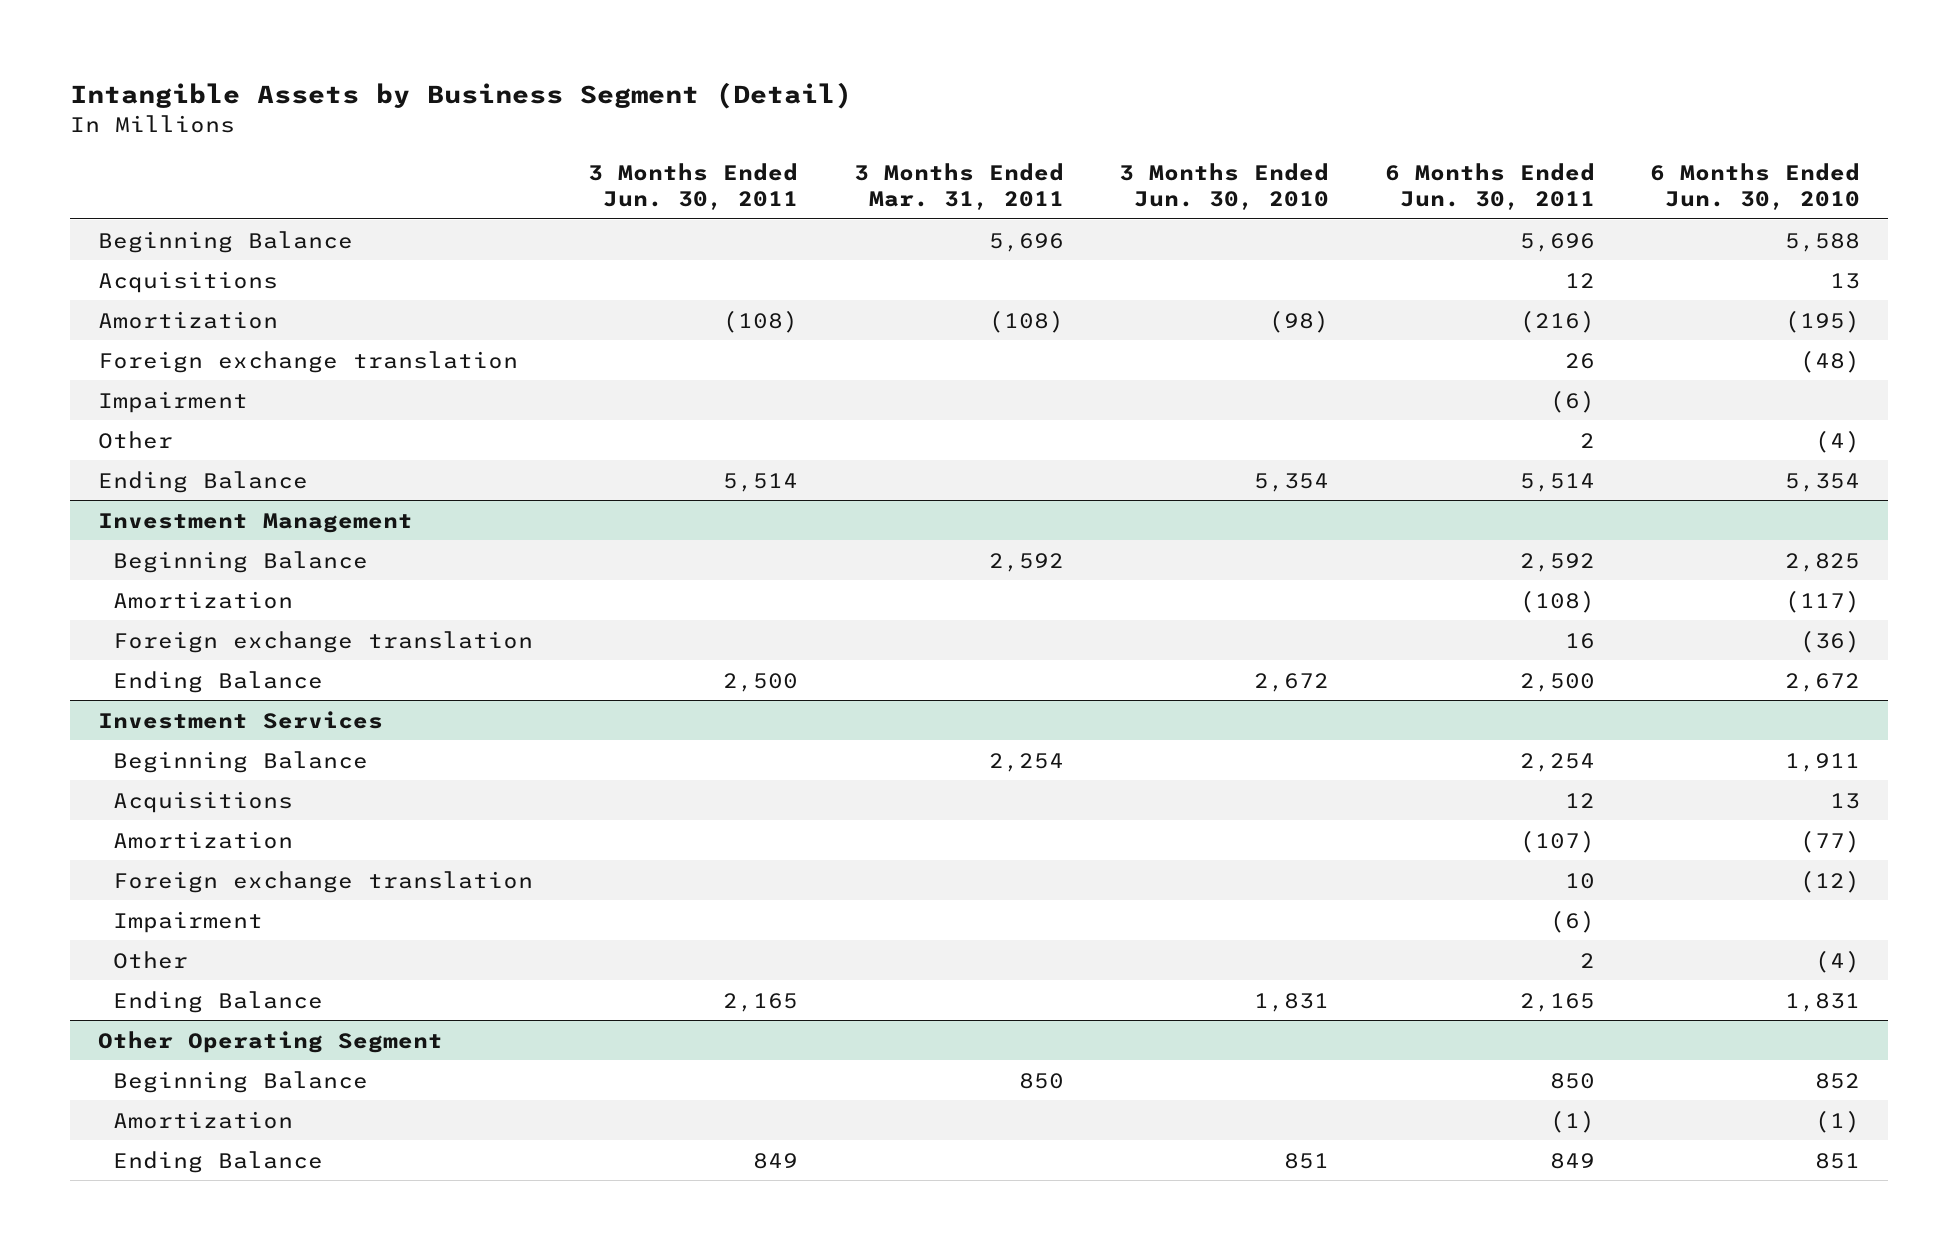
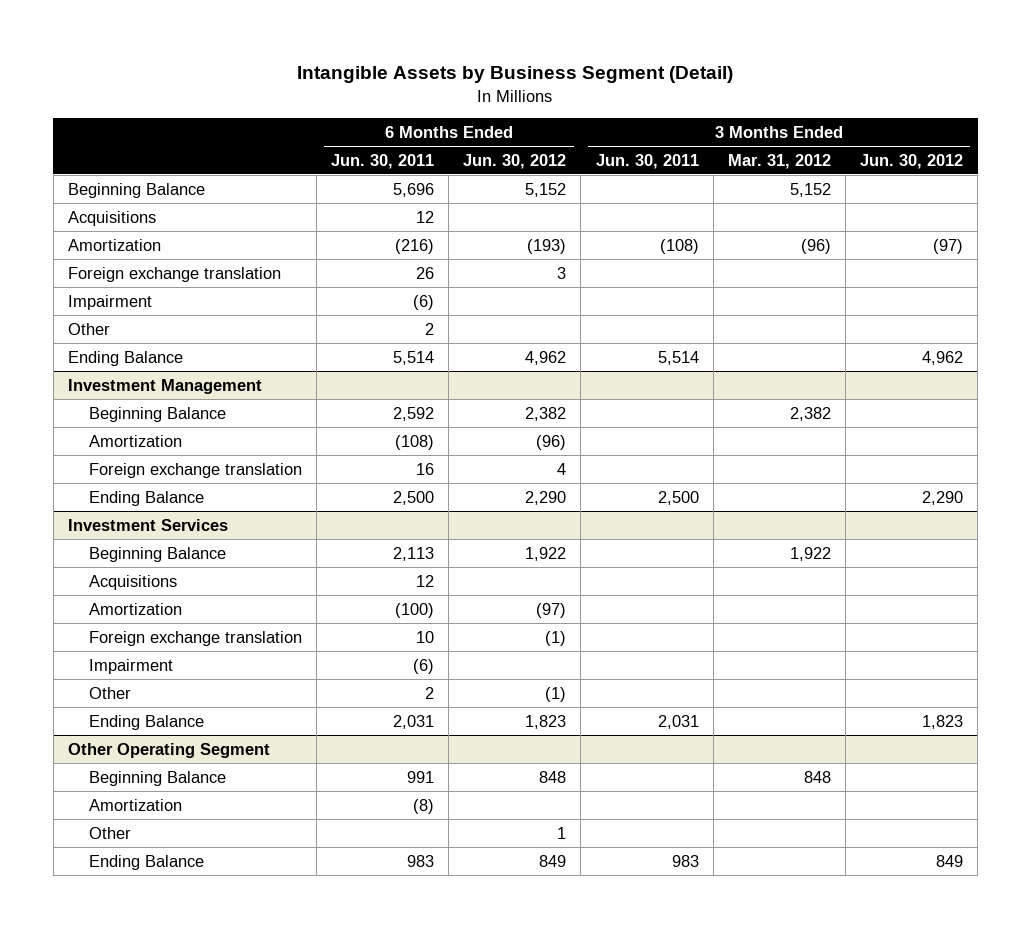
- | 3 Months Ended Jun. 30, 2011 | 3 Months Ended Mar. 31, 2011 | 3 Months Ended Jun. 30, 2010 | 6 Months Ended Jun. 30, 2011 | 6 Months Ended Jun. 30, 2010
+ | 6 Months Ended Jun. 30, 2011 | 6 Months Ended Jun. 30, 2012 | 3 Months Ended Jun. 30, 2011 | 3 Months Ended Mar. 31, 2012 | 3 Months Ended Jun. 30, 2012
@ Investment Services
- Beginning Balance | | 2,254 | | 2,254 | 1,911
+ Beginning Balance | 2,113 | 1,922 | | 1,922 |
- Amortization | | | | (107) | (77)
+ Amortization | (100) | (97) | | |
- Ending Balance | 2,165 | | 1,831 | 2,165 | 1,831
+ Ending Balance | 2,031 | 1,823 | 2,031 | | 1,823
@ Other Operating Segment
- Beginning Balance | | 850 | | 850 | 852
- Amortization | | | | (1) | (1)
- Ending Balance | 849 | | 851 | 849 | 851
+ Beginning Balance | 991 | 848 | | 848 |
+ Amortization | (8) | | | |
+ Other | | 1 | | |
+ Ending Balance | 983 | 849 | 983 | | 849

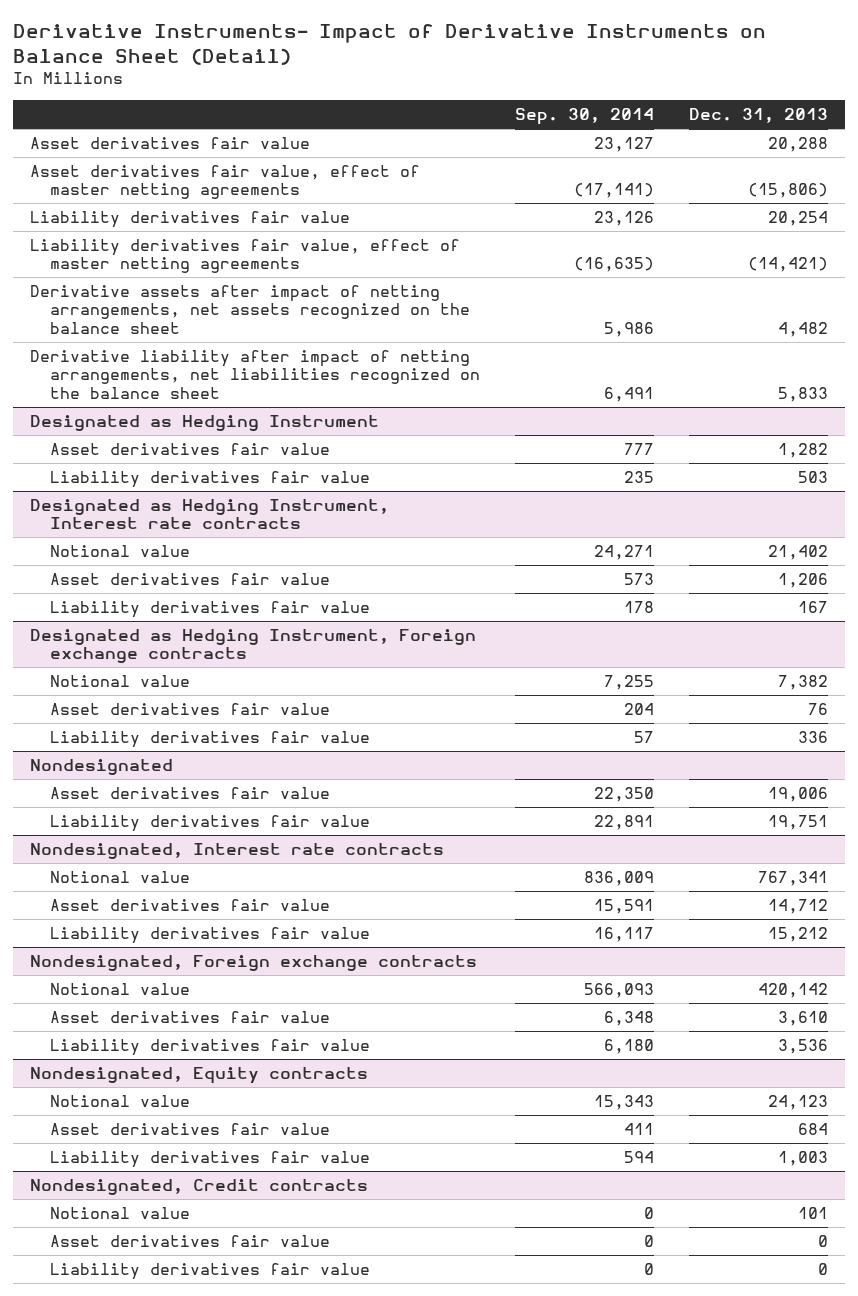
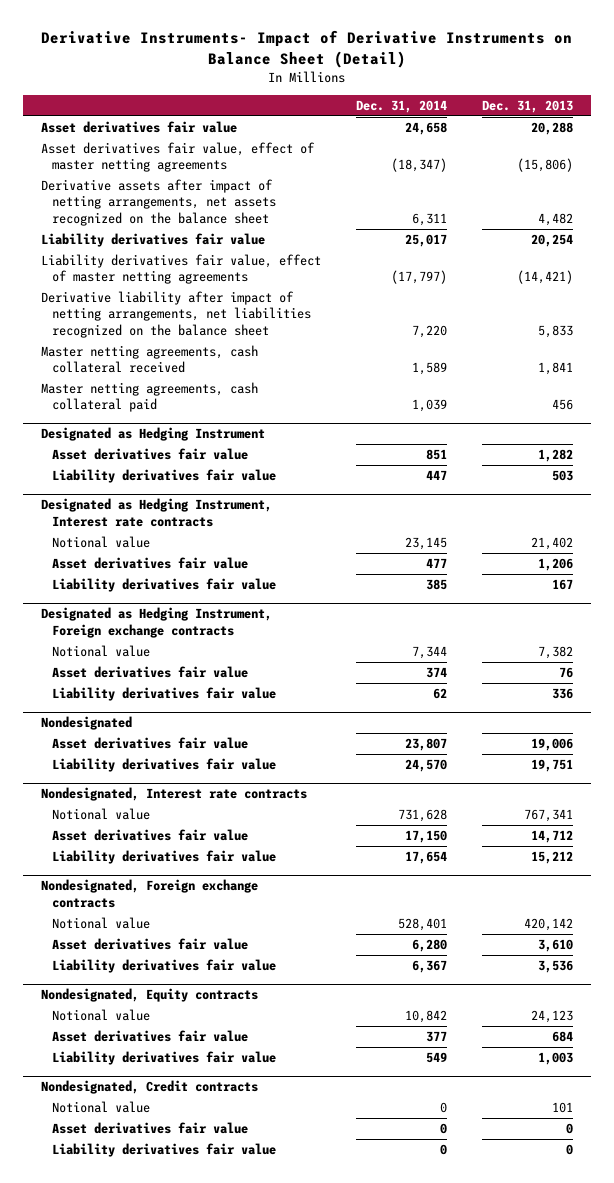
- | Sep. 30, 2014 | Dec. 31, 2013
+ | Dec. 31, 2014 | Dec. 31, 2013
moved up: Derivative assets after impact of netting arrangements, net assets recognized on the balance sheet | 6,311 | 4,482
+ Master netting agreements, cash collateral received | 1,589 | 1,841
+ Master netting agreements, cash collateral paid | 1,039 | 456

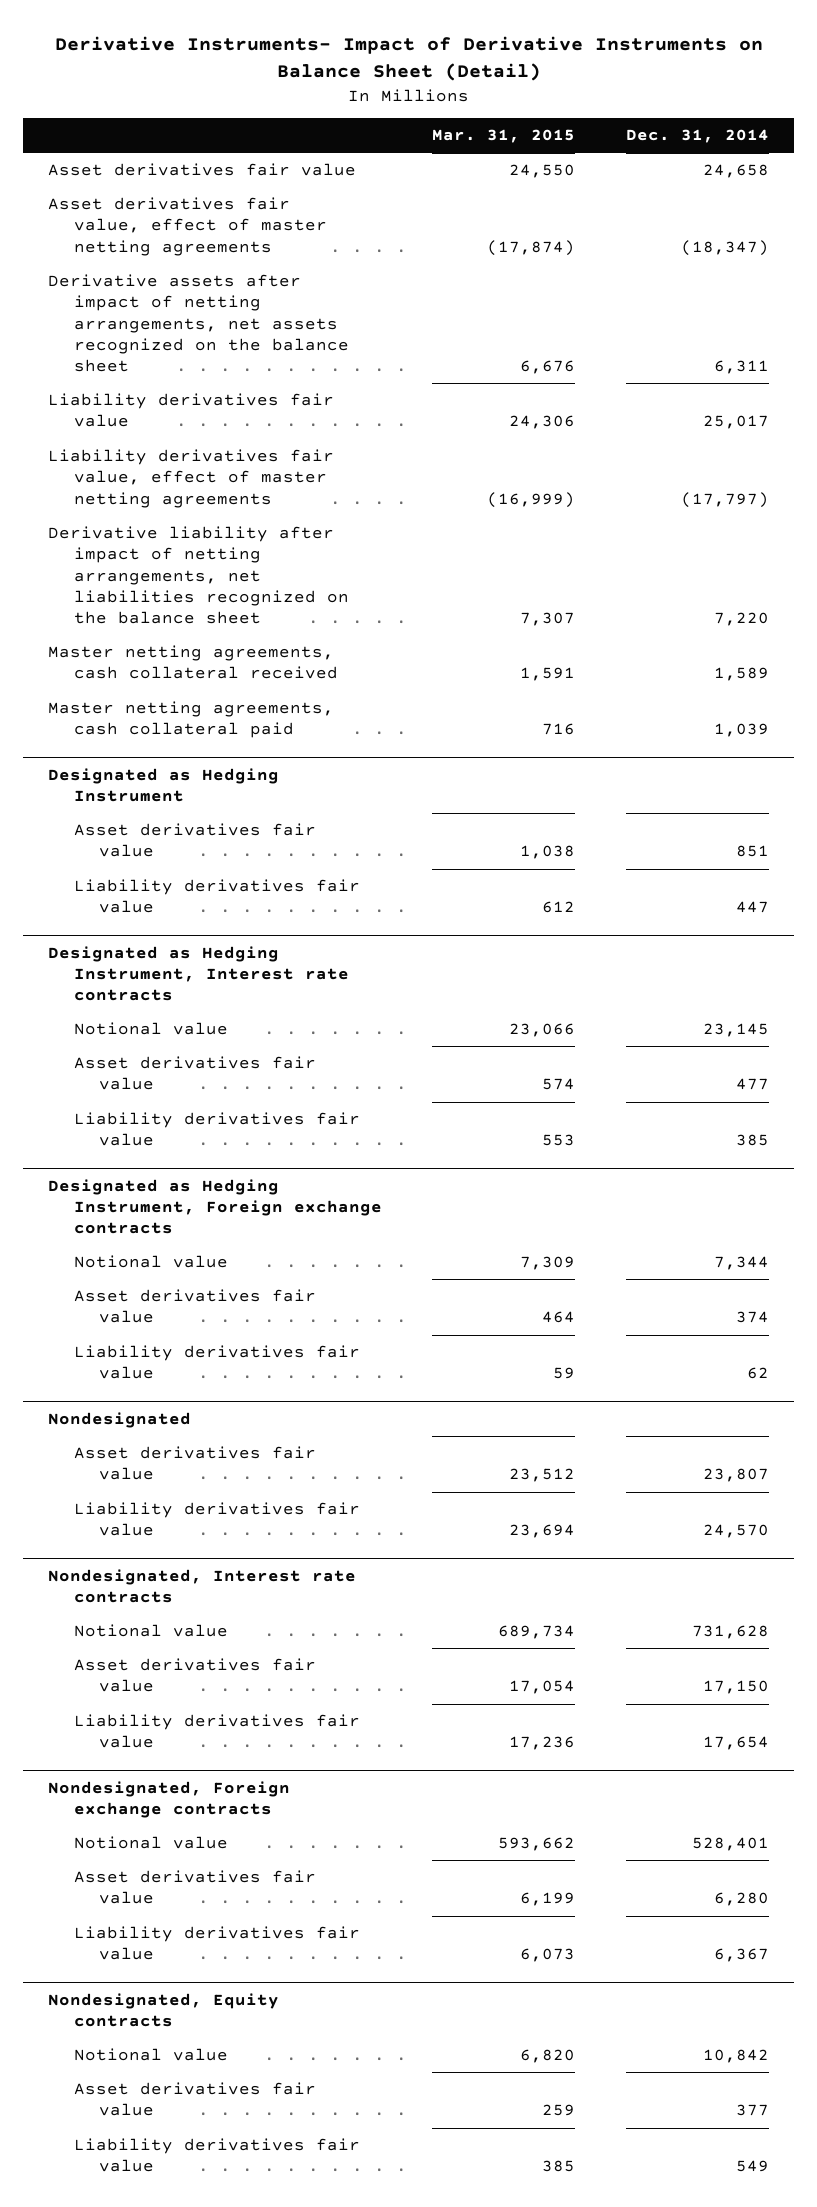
- | Dec. 31, 2014 | Dec. 31, 2013
+ | Mar. 31, 2015 | Dec. 31, 2014
- Nondesignated, Credit contracts
- Notional value | 0 | 101
- Asset derivatives fair value | 0 | 0
- Liability derivatives fair value | 0 | 0

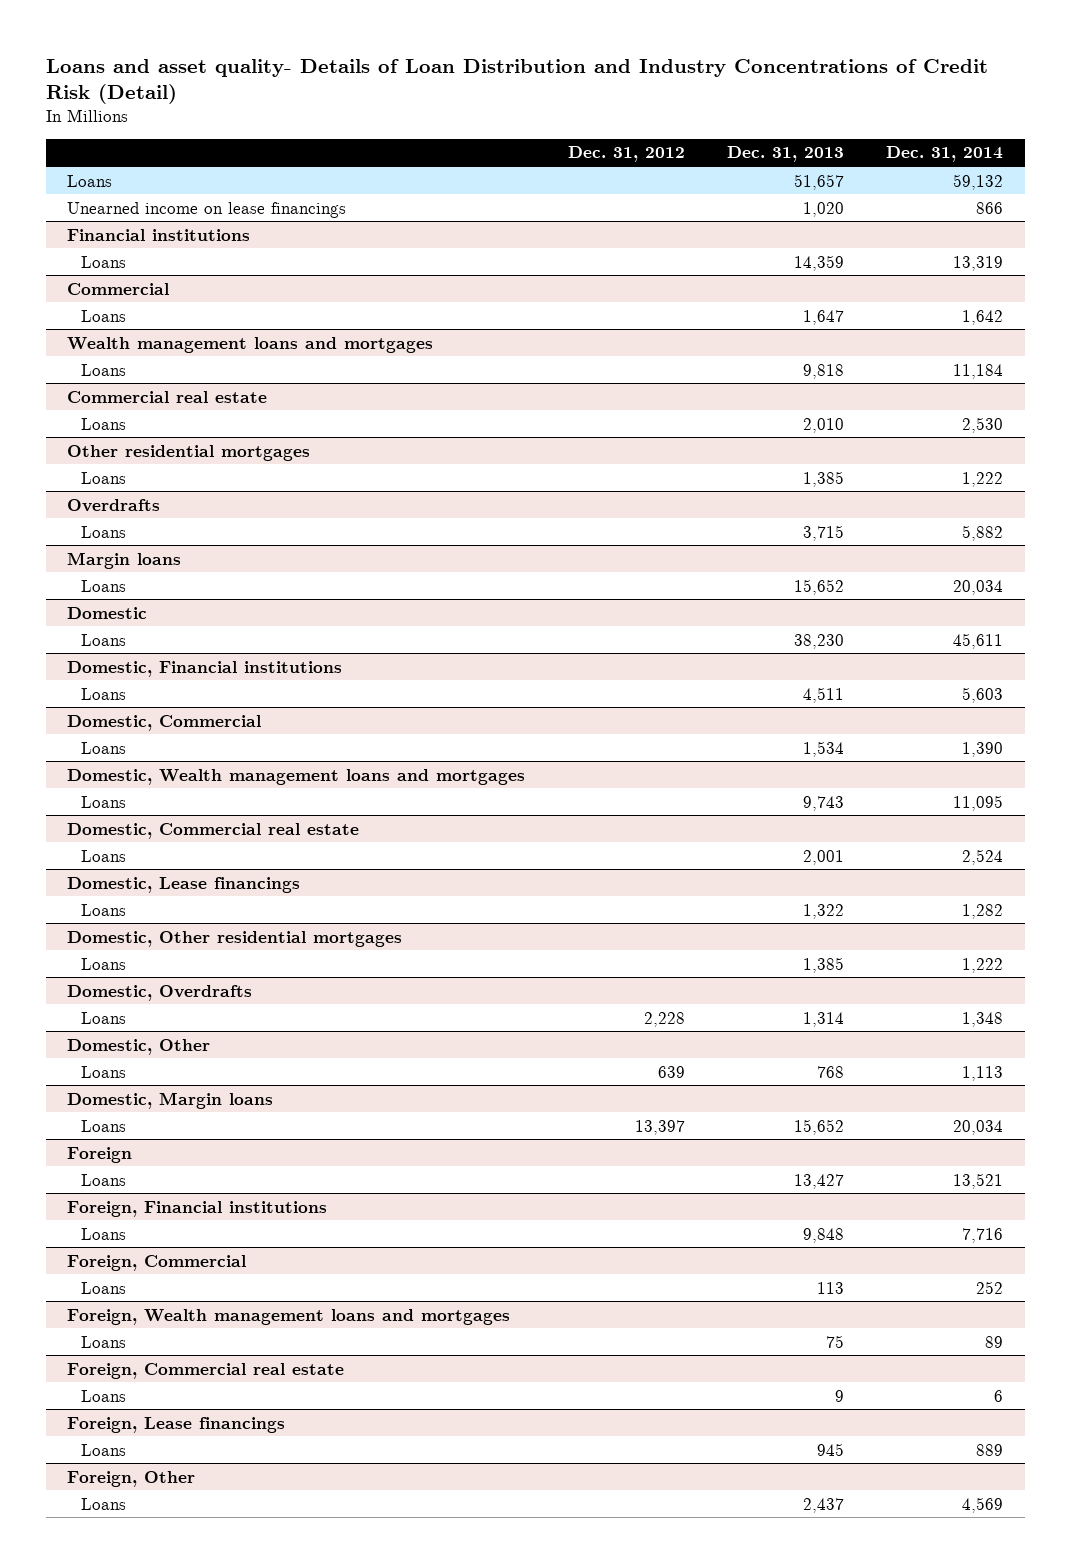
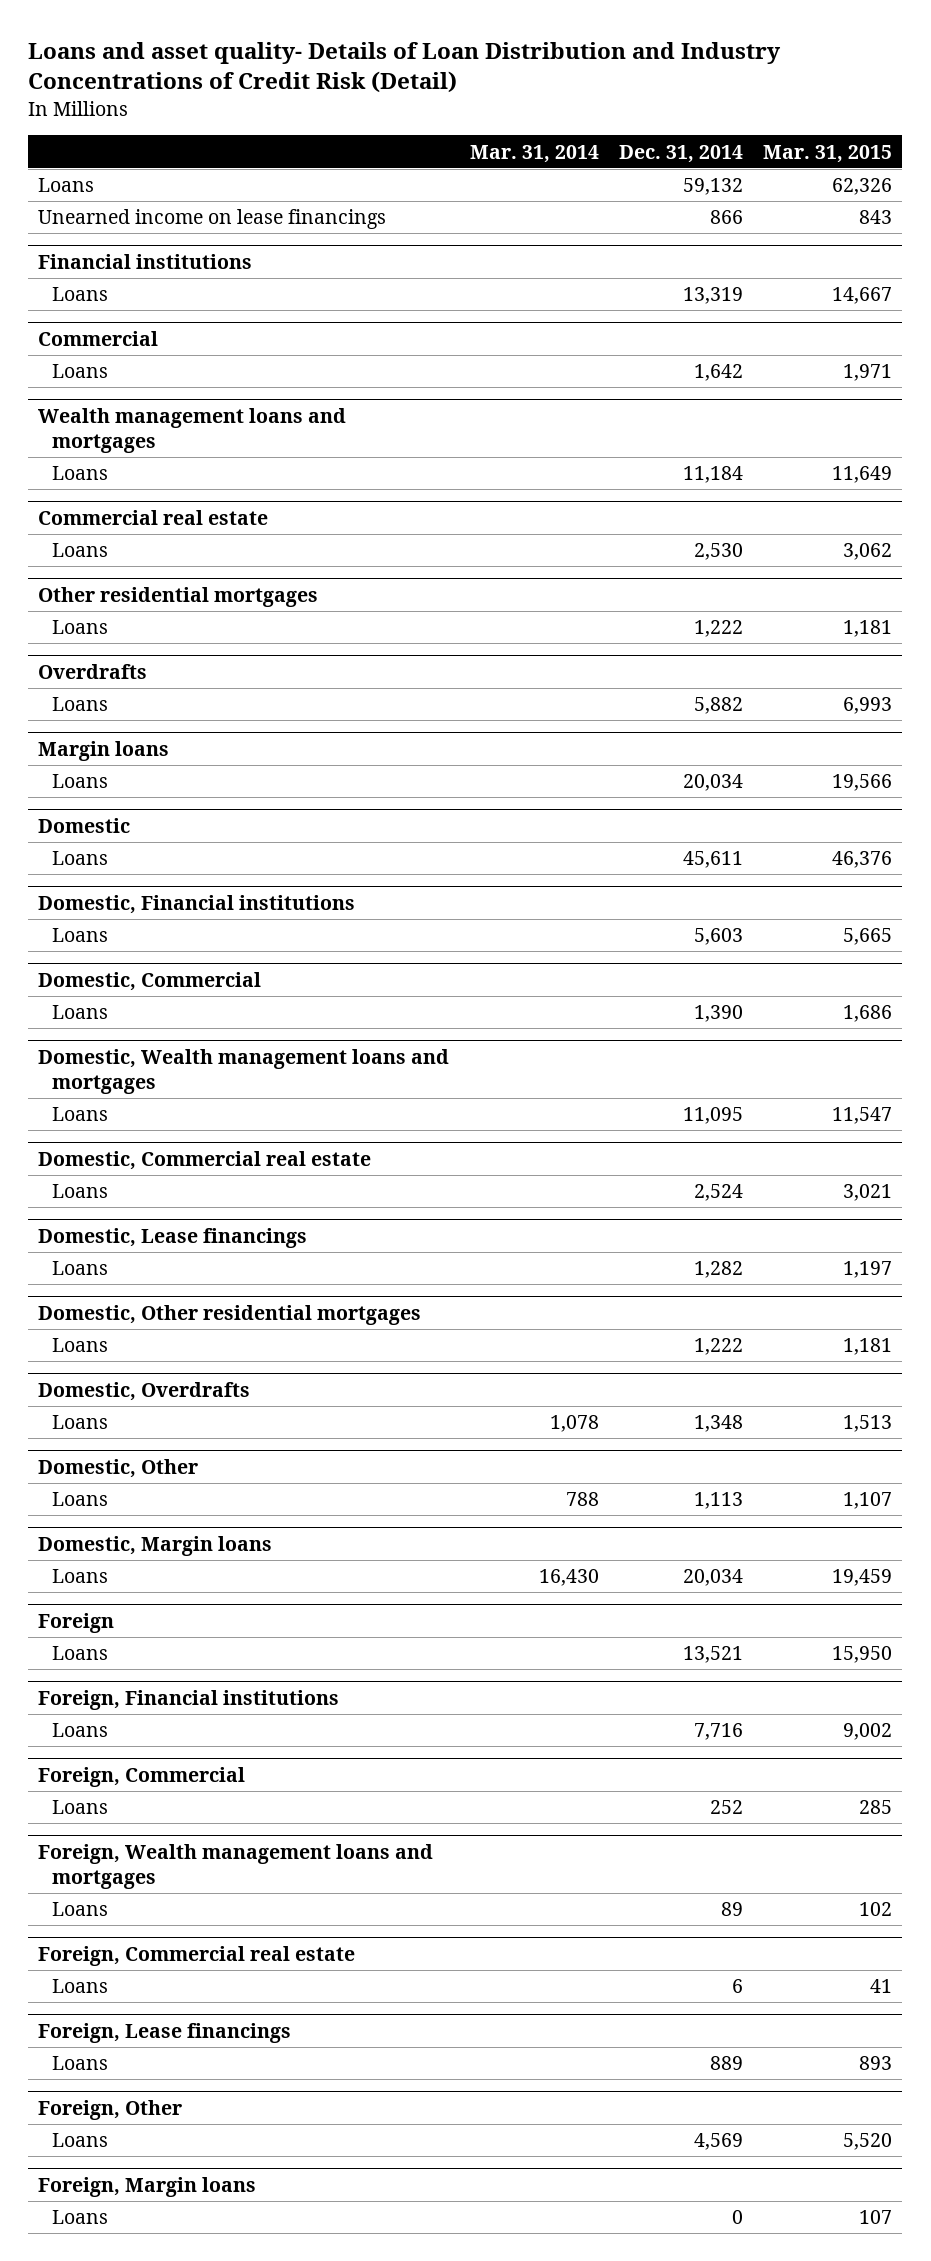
- | Dec. 31, 2012 | Dec. 31, 2013 | Dec. 31, 2014
+ | Mar. 31, 2014 | Dec. 31, 2014 | Mar. 31, 2015
+ Foreign, Margin loans
+ Loans | | 0 | 107

